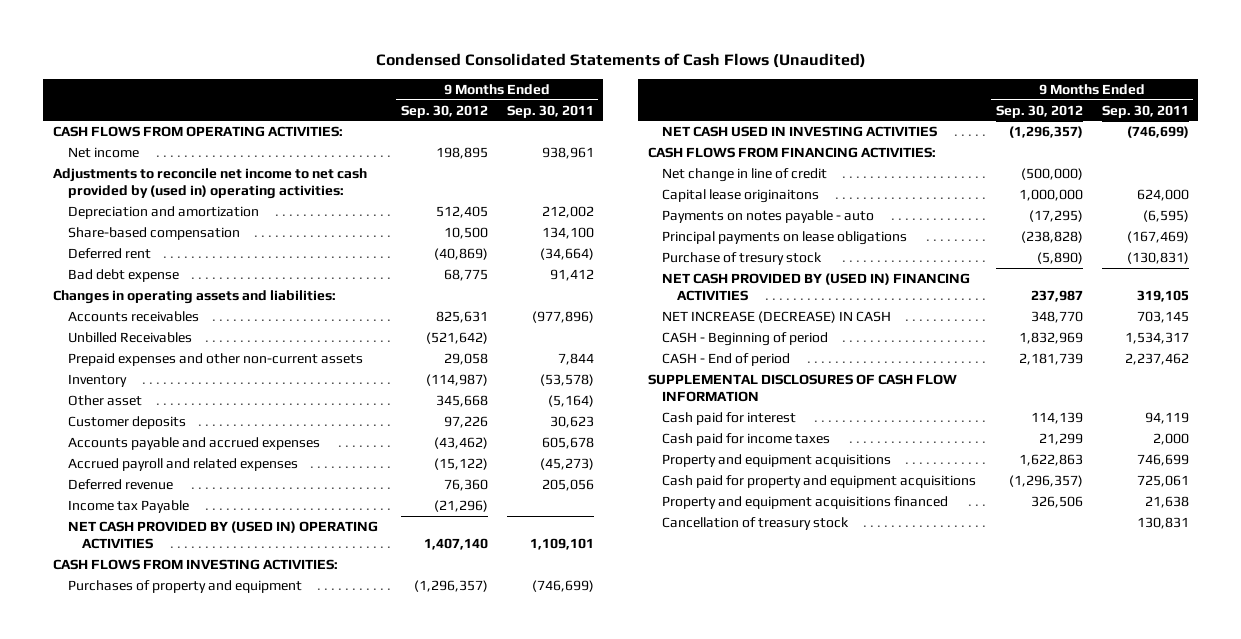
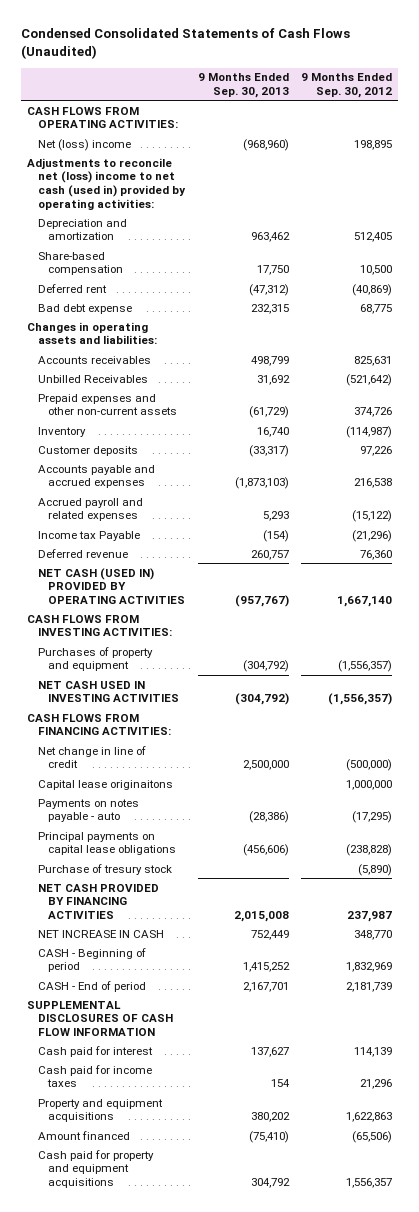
- | 9 Months Ended Sep. 30, 2012 | 9 Months Ended Sep. 30, 2011
+ | 9 Months Ended Sep. 30, 2013 | 9 Months Ended Sep. 30, 2012
- Net income | 198,895 | 938,961
- Adjustments to reconcile net income to net cash provided by (used in) operating activities:
+ Net (loss) income | (968,960) | 198,895
+ Adjustments to reconcile net (loss) income to net cash (used in) provided by operating activities:
- Prepaid expenses and other non-current assets | 29,058 | 7,844
+ Prepaid expenses and other non-current assets | (61,729) | 374,726
- Other asset | 345,668 | (5,164)
- Accounts payable and accrued expenses | (43,462) | 605,678
+ Accounts payable and accrued expenses | (1,873,103) | 216,538
- NET CASH PROVIDED BY (USED IN) OPERATING ACTIVITIES | 1,407,140 | 1,109,101
moved down: Deferred revenue | 260,757 | 76,360
+ NET CASH (USED IN) PROVIDED BY OPERATING ACTIVITIES | (957,767) | 1,667,140
- Purchases of property and equipment | (1,296,357) | (746,699)
- NET CASH USED IN INVESTING ACTIVITIES | (1,296,357) | (746,699)
+ Purchases of property and equipment | (304,792) | (1,556,357)
+ NET CASH USED IN INVESTING ACTIVITIES | (304,792) | (1,556,357)
- Principal payments on lease obligations | (238,828) | (167,469)
+ Principal payments on capital lease obligations | (456,606) | (238,828)
- NET CASH PROVIDED BY (USED IN) FINANCING ACTIVITIES | 237,987 | 319,105
- NET INCREASE (DECREASE) IN CASH | 348,770 | 703,145
+ NET CASH PROVIDED BY FINANCING ACTIVITIES | 2,015,008 | 237,987
+ NET INCREASE IN CASH | 752,449 | 348,770
- Cash paid for income taxes | 21,299 | 2,000
+ Cash paid for income taxes | 154 | 21,296
- Cash paid for property and equipment acquisitions | (1,296,357) | 725,061
- Property and equipment acquisitions financed | 326,506 | 21,638
- Cancellation of treasury stock | | 130,831
+ Amount financed | (75,410) | (65,506)
+ Cash paid for property and equipment acquisitions | 304,792 | 1,556,357

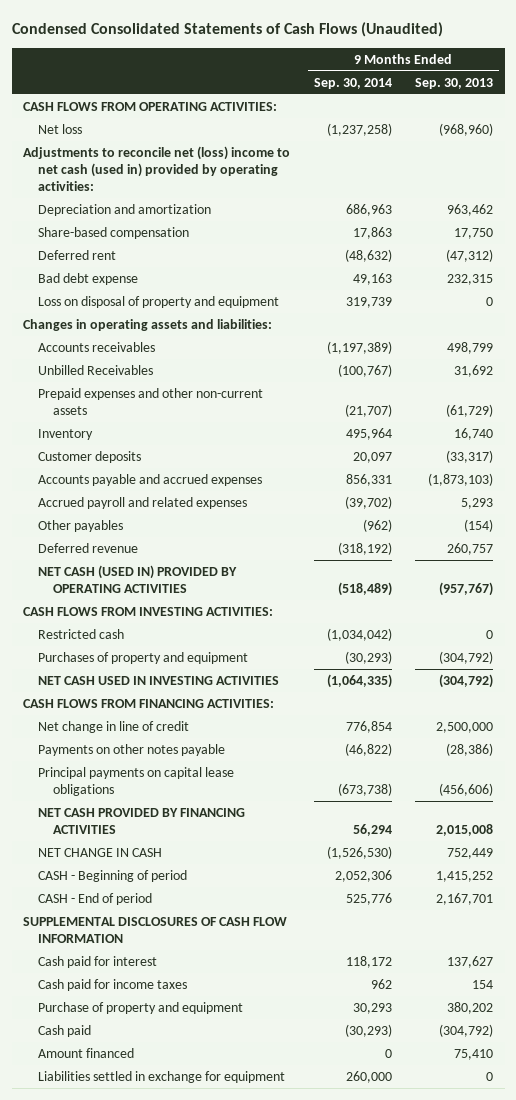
- | 9 Months Ended Sep. 30, 2013 | 9 Months Ended Sep. 30, 2012
+ | 9 Months Ended Sep. 30, 2014 | 9 Months Ended Sep. 30, 2013
- Net (loss) income | (968,960) | 198,895
+ Net loss | (1,237,258) | (968,960)
+ Loss on disposal of property and equipment | 319,739 | 0
- Income tax Payable | (154) | (21,296)
+ Other payables | (962) | (154)
+ Restricted cash | (1,034,042) | 0
- Capital lease originaitons | | 1,000,000
- Payments on notes payable - auto | (28,386) | (17,295)
+ Payments on other notes payable | (46,822) | (28,386)
- Purchase of tresury stock | | (5,890)
- NET INCREASE IN CASH | 752,449 | 348,770
+ NET CHANGE IN CASH | (1,526,530) | 752,449
- Property and equipment acquisitions | 380,202 | 1,622,863
- Amount financed | (75,410) | (65,506)
- Cash paid for property and equipment acquisitions | 304,792 | 1,556,357
+ Purchase of property and equipment | 30,293 | 380,202
+ Cash paid | (30,293) | (304,792)
+ Amount financed | 0 | 75,410
+ Liabilities settled in exchange for equipment | 260,000 | 0

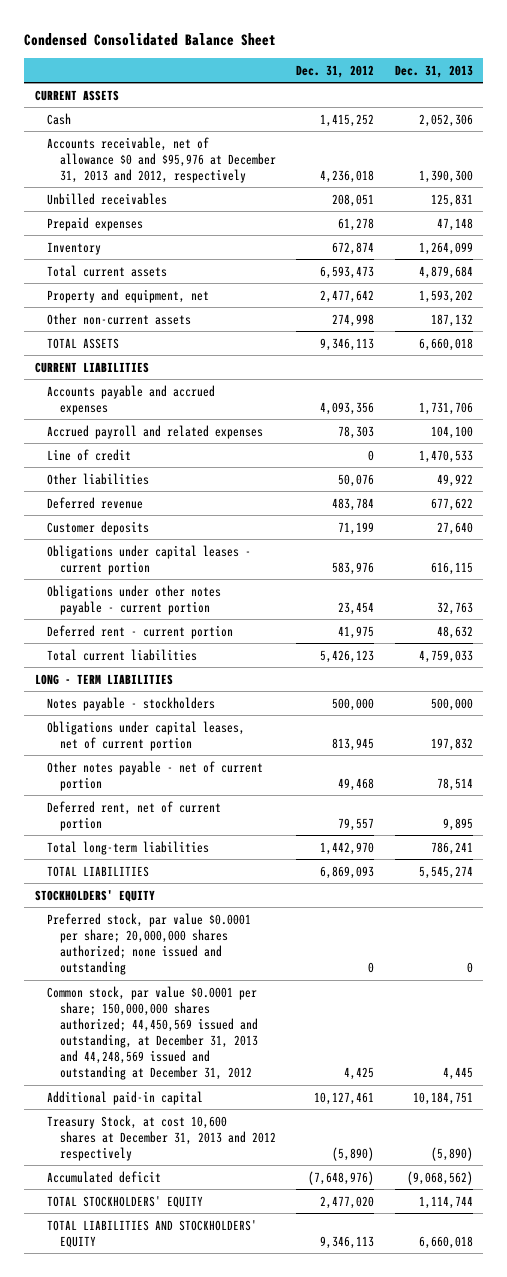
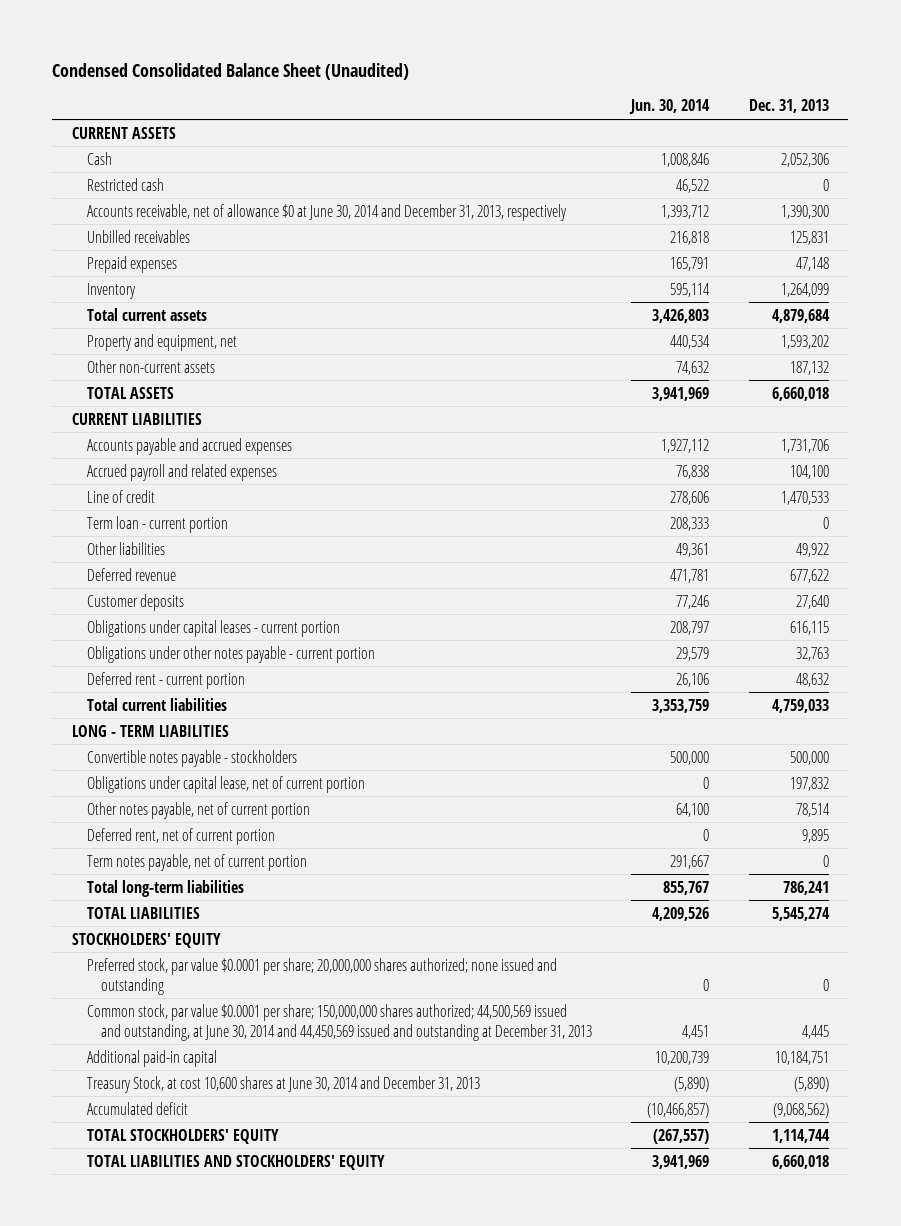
- Condensed Consolidated Balance Sheet
+ Condensed Consolidated Balance Sheet (Unaudited)
- | Dec. 31, 2012 | Dec. 31, 2013
+ | Jun. 30, 2014 | Dec. 31, 2013
- Accounts receivable, net of allowance $0 and $95,976 at December 31, 2013 and 2012, respectively | 4,236,018 | 1,390,300
+ Restricted cash | 46,522 | 0
+ Accounts receivable, net of allowance $0 at June 30, 2014 and December 31, 2013, respectively | 1,393,712 | 1,390,300
+ Term loan - current portion | 208,333 | 0
- Notes payable - stockholders | 500,000 | 500,000
- Obligations under capital leases, net of current portion | 813,945 | 197,832
- Other notes payable - net of current portion | 49,468 | 78,514
+ Convertible notes payable - stockholders | 500,000 | 500,000
+ Obligations under capital lease, net of current portion | 0 | 197,832
+ Other notes payable, net of current portion | 64,100 | 78,514
+ Term notes payable, net of current portion | 291,667 | 0
- Common stock, par value $0.0001 per share; 150,000,000 shares authorized; 44,450,569 issued and outstanding, at December 31, 2013 and 44,248,569 issued and outstanding at December 31, 2012 | 4,425 | 4,445
+ Common stock, par value $0.0001 per share; 150,000,000 shares authorized; 44,500,569 issued and outstanding, at June 30, 2014 and 44,450,569 issued and outstanding at December 31, 2013 | 4,451 | 4,445
- Treasury Stock, at cost 10,600 shares at December 31, 2013 and 2012 respectively | (5,890) | (5,890)
+ Treasury Stock, at cost 10,600 shares at June 30, 2014 and December 31, 2013 | (5,890) | (5,890)

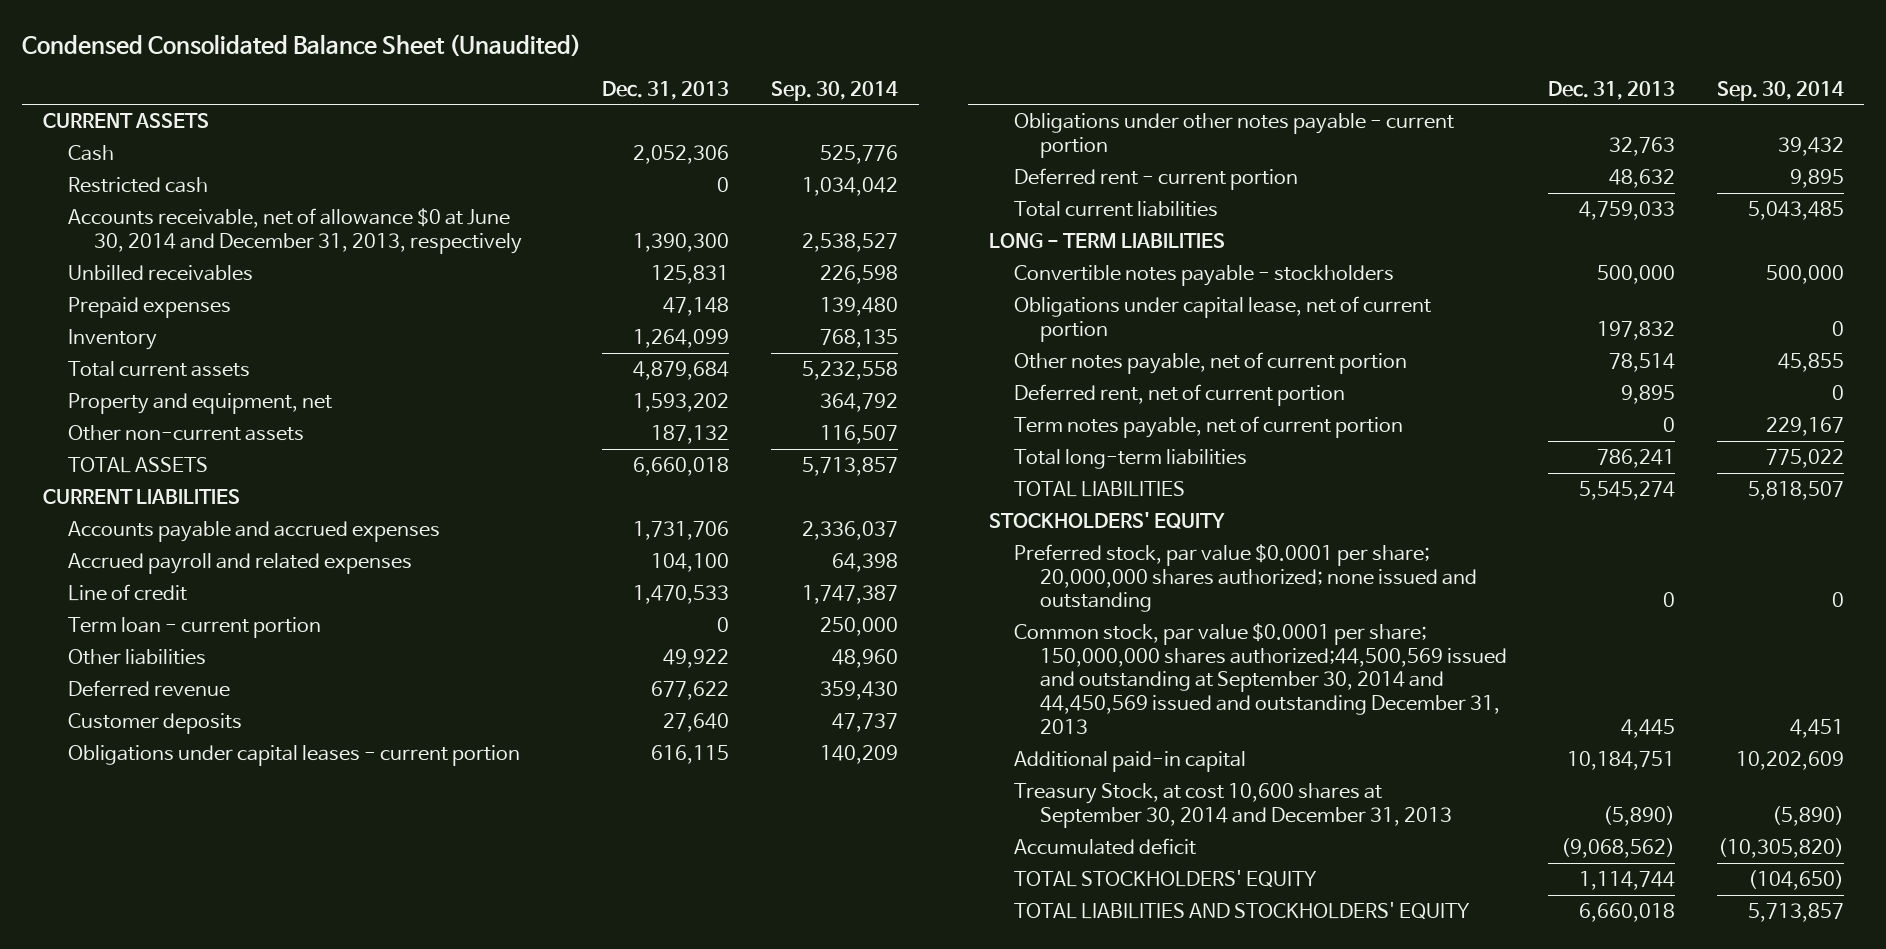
- | Jun. 30, 2014 | Dec. 31, 2013
+ | Dec. 31, 2013 | Sep. 30, 2014
- Common stock, par value $0.0001 per share; 150,000,000 shares authorized; 44,500,569 issued and outstanding, at June 30, 2014 and 44,450,569 issued and outstanding at December 31, 2013 | 4,451 | 4,445
+ Common stock, par value $0.0001 per share; 150,000,000 shares authorized;44,500,569 issued and outstanding at September 30, 2014 and 44,450,569 issued and outstanding December 31, 2013 | 4,445 | 4,451
- Treasury Stock, at cost 10,600 shares at June 30, 2014 and December 31, 2013 | (5,890) | (5,890)
+ Treasury Stock, at cost 10,600 shares at September 30, 2014 and December 31, 2013 | (5,890) | (5,890)

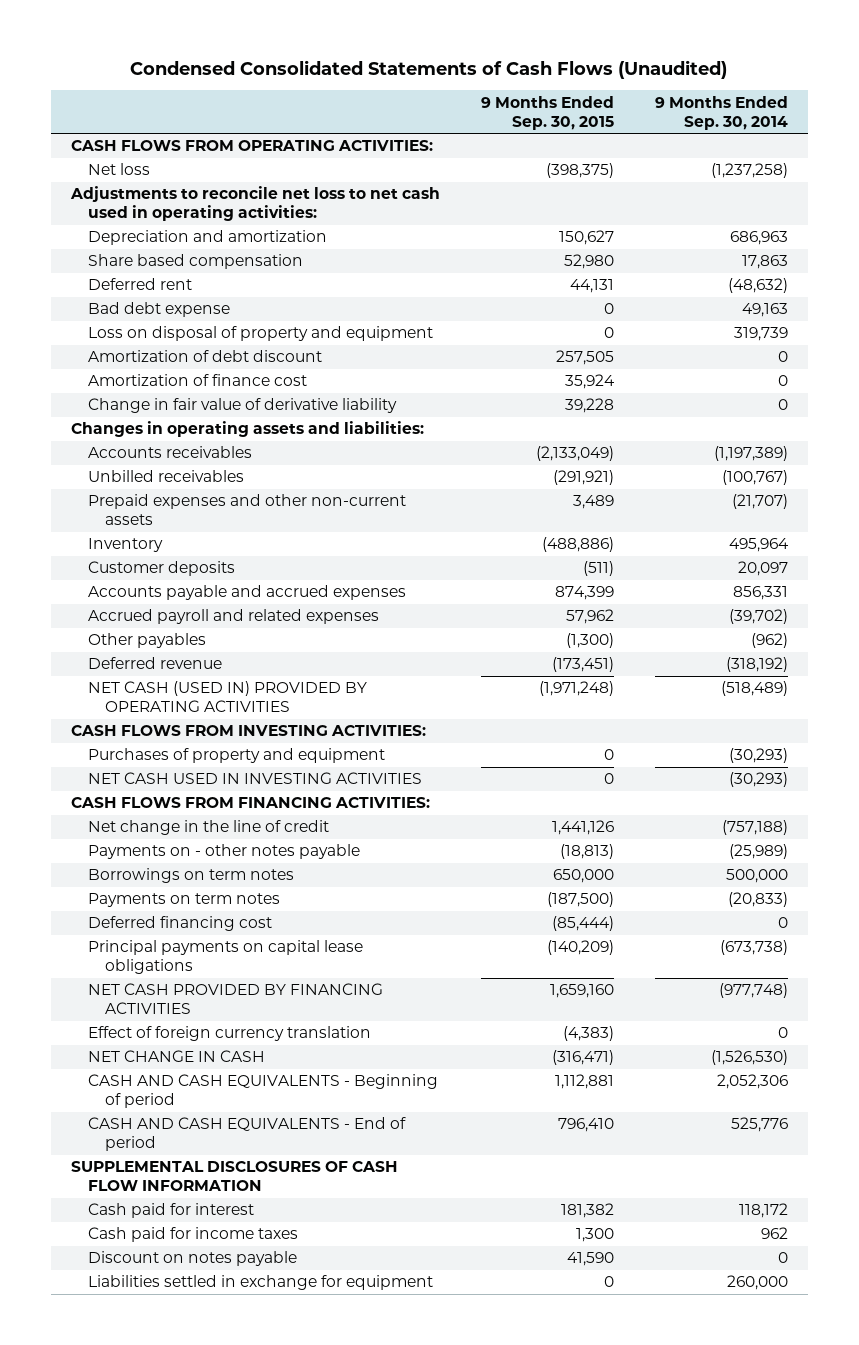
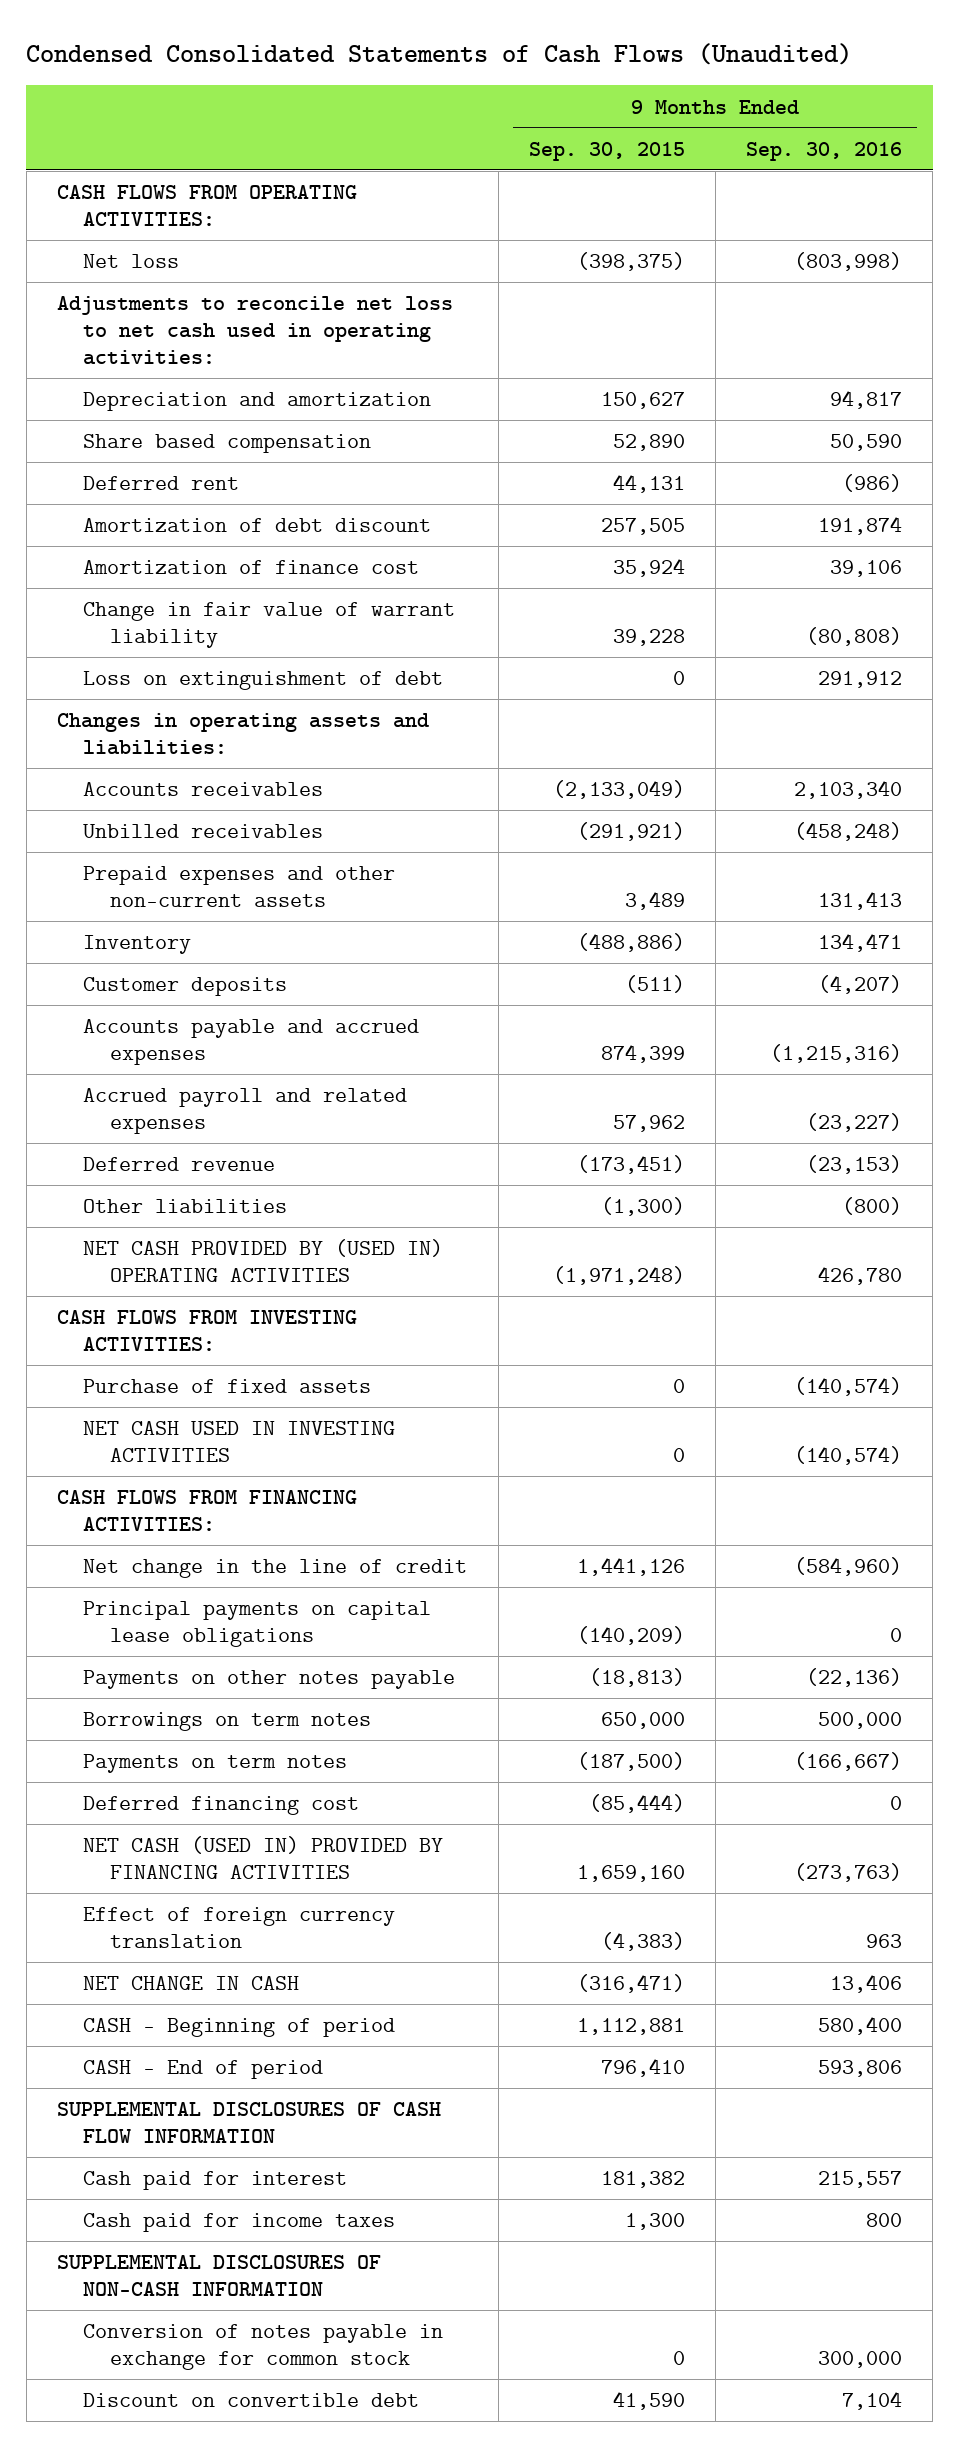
- | 9 Months Ended Sep. 30, 2015 | 9 Months Ended Sep. 30, 2014
+ | 9 Months Ended Sep. 30, 2015 | 9 Months Ended Sep. 30, 2016
- Share based compensation | 52,980 | 17,863
+ Share based compensation | 52,890 | 50,590
- Bad debt expense | 0 | 49,163
- Loss on disposal of property and equipment | 0 | 319,739
- Change in fair value of derivative liability | 39,228 | 0
+ Change in fair value of warrant liability | 39,228 | (80,808)
+ Loss on extinguishment of debt | 0 | 291,912
- Other payables | (1,300) | (962)
- NET CASH (USED IN) PROVIDED BY OPERATING ACTIVITIES | (1,971,248) | (518,489)
+ Other liabilities | (1,300) | (800)
+ NET CASH PROVIDED BY (USED IN) OPERATING ACTIVITIES | (1,971,248) | 426,780
- Purchases of property and equipment | 0 | (30,293)
+ Purchase of fixed assets | 0 | (140,574)
- Payments on - other notes payable | (18,813) | (25,989)
moved up: Principal payments on capital lease obligations | (140,209) | 0
+ Payments on other notes payable | (18,813) | (22,136)
- NET CASH PROVIDED BY FINANCING ACTIVITIES | 1,659,160 | (977,748)
+ NET CASH (USED IN) PROVIDED BY FINANCING ACTIVITIES | 1,659,160 | (273,763)
- CASH AND CASH EQUIVALENTS - Beginning of period | 1,112,881 | 2,052,306
- CASH AND CASH EQUIVALENTS - End of period | 796,410 | 525,776
+ CASH - Beginning of period | 1,112,881 | 580,400
+ CASH - End of period | 796,410 | 593,806
- Discount on notes payable | 41,590 | 0
- Liabilities settled in exchange for equipment | 0 | 260,000
+ SUPPLEMENTAL DISCLOSURES OF NON-CASH INFORMATION
+ Conversion of notes payable in exchange for common stock | 0 | 300,000
+ Discount on convertible debt | 41,590 | 7,104

